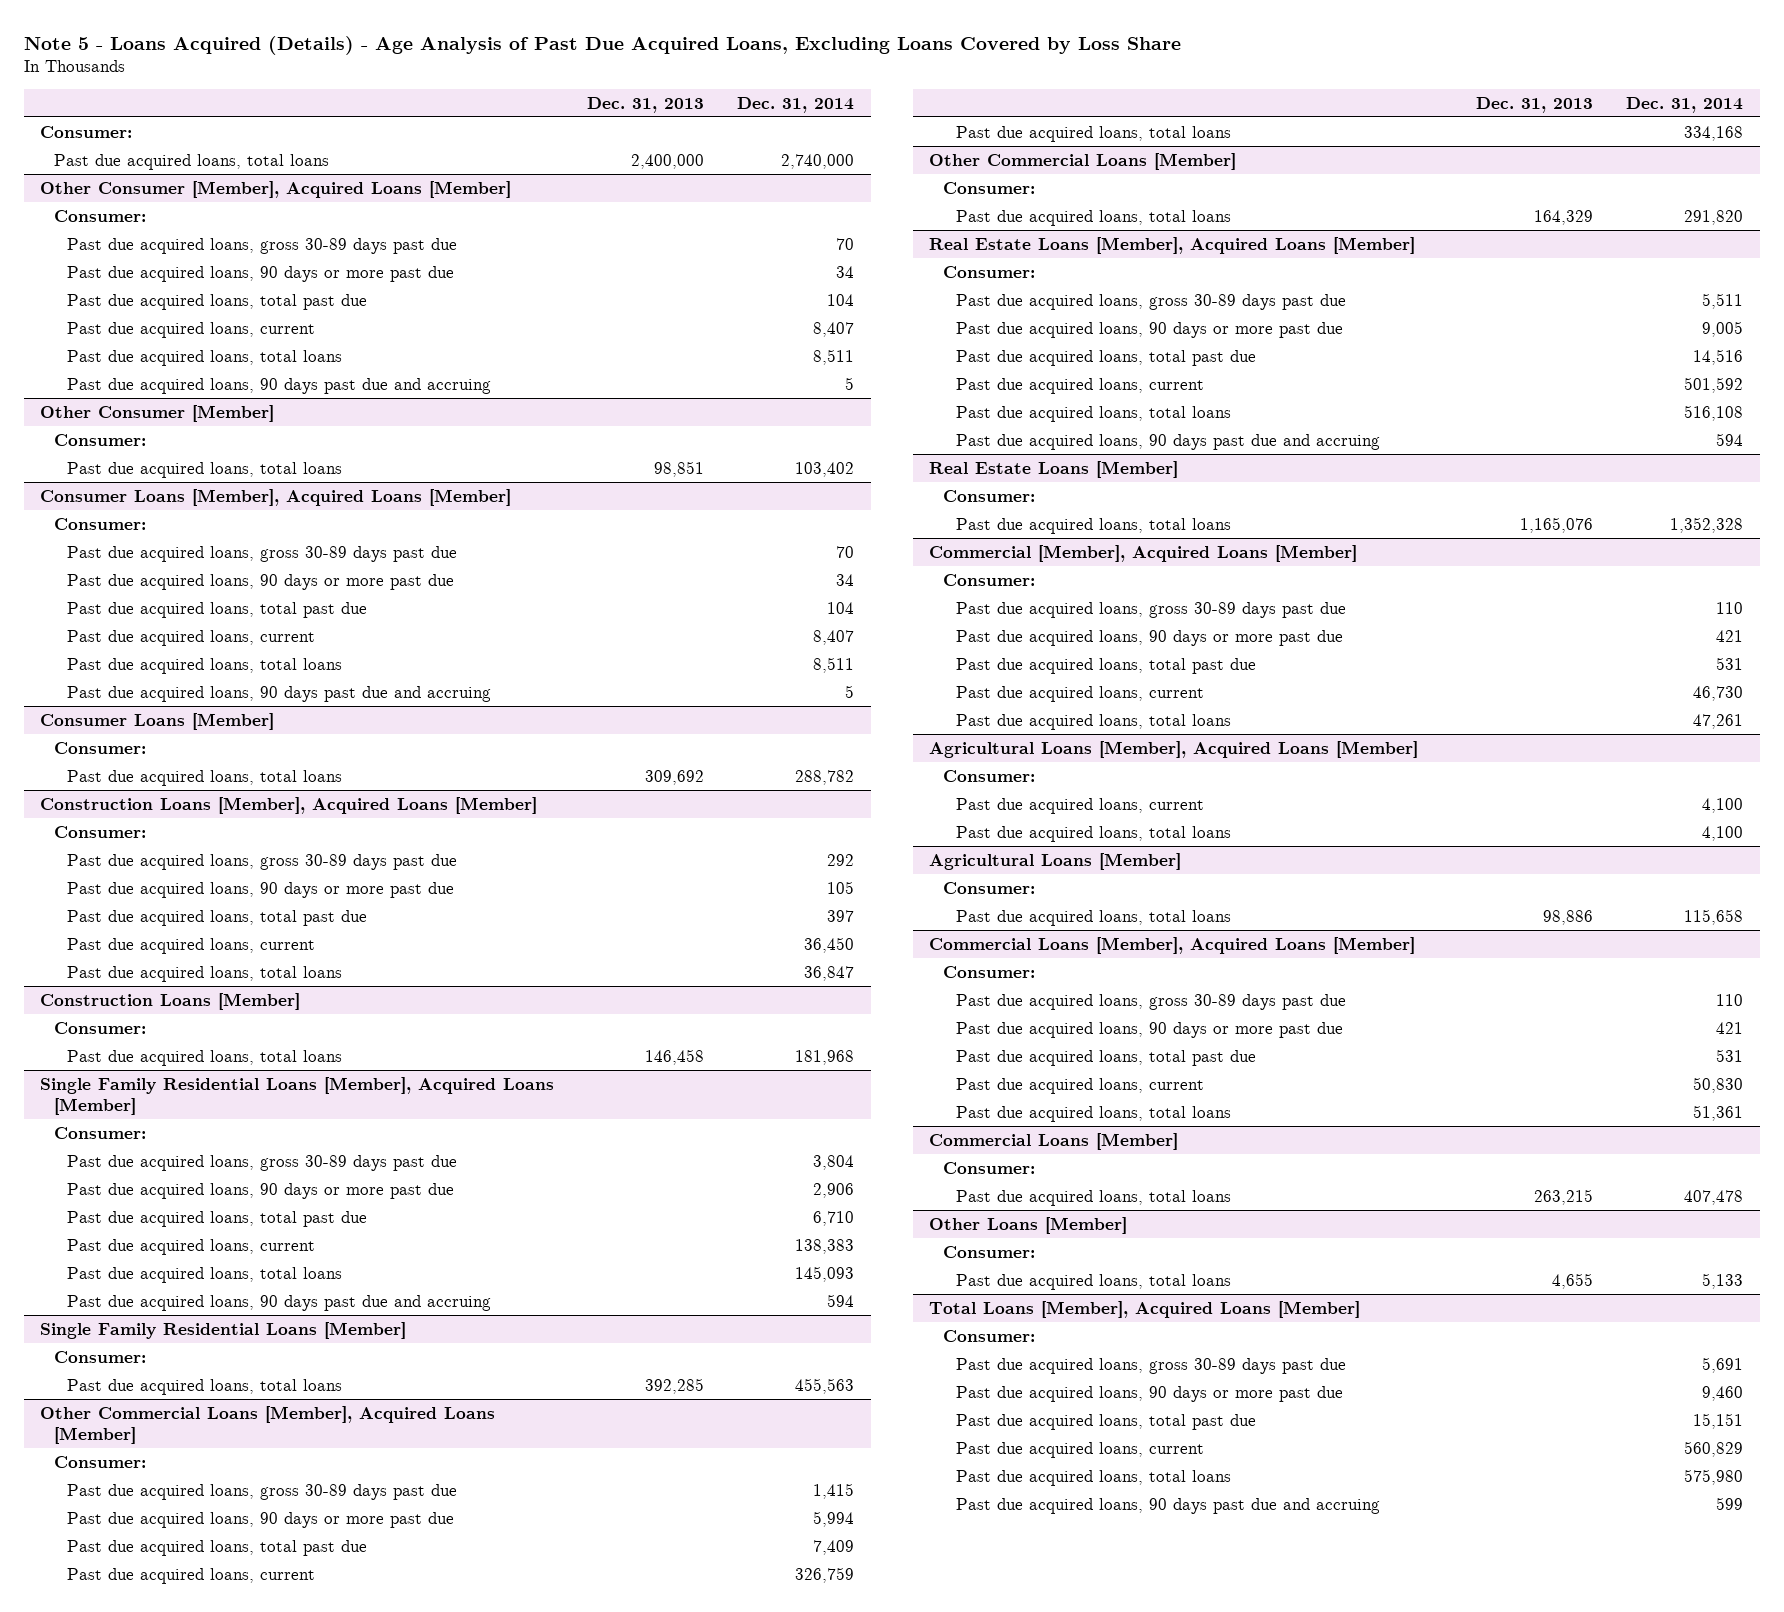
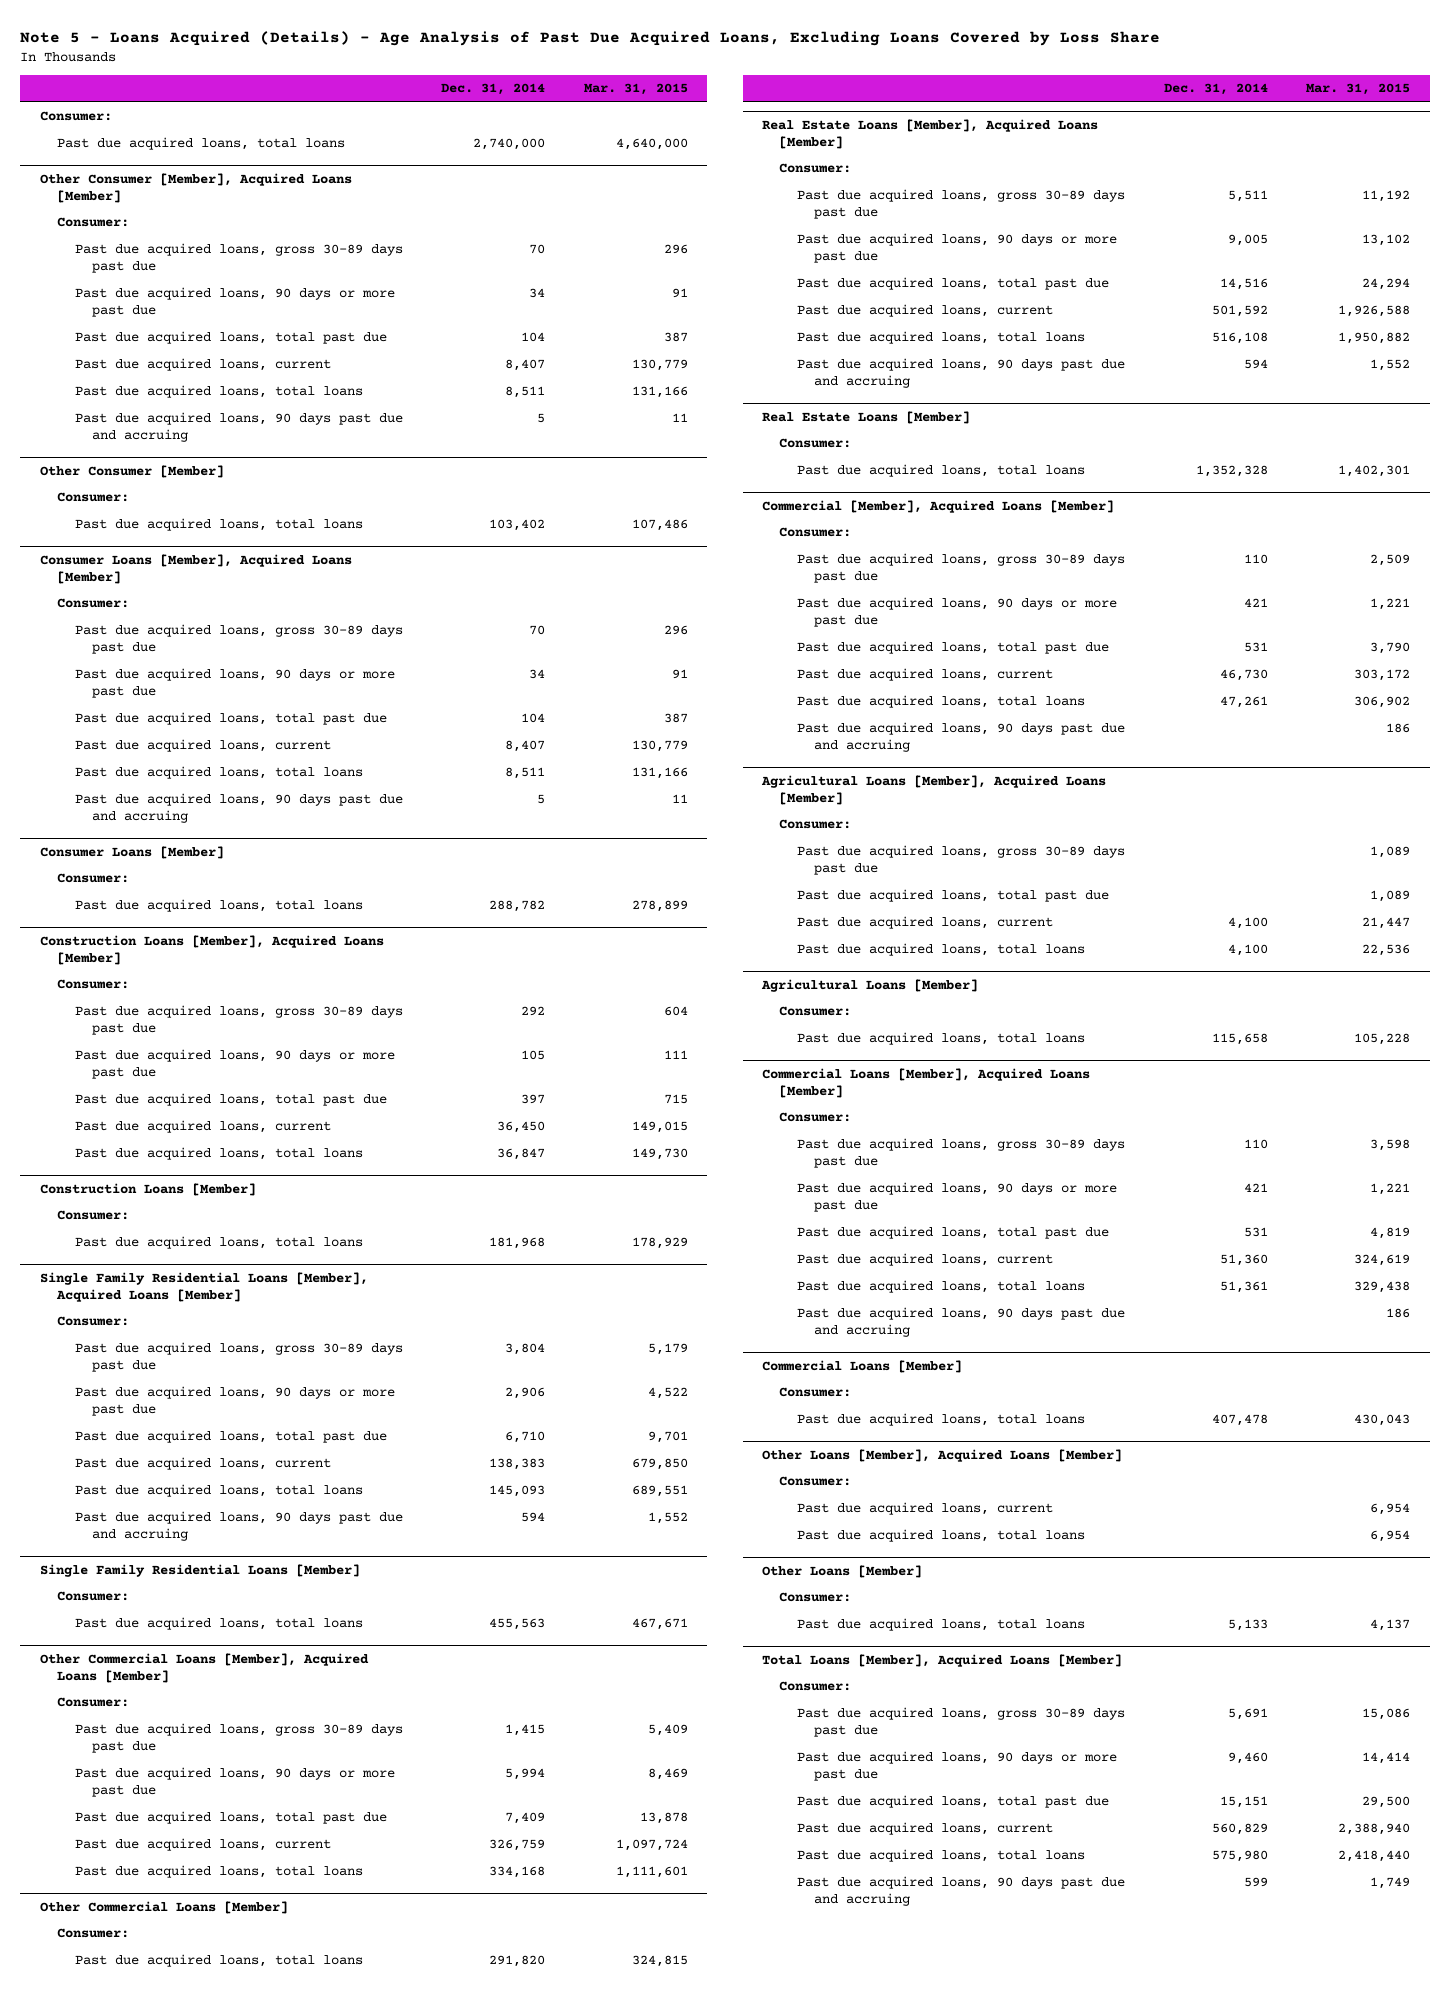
- | Dec. 31, 2013 | Dec. 31, 2014
+ | Dec. 31, 2014 | Mar. 31, 2015
@ Commercial [Member], Acquired Loans [Member]
+ Past due acquired loans, 90 days past due and accruing | | 186
@ Agricultural Loans [Member], Acquired Loans [Member]
+ Past due acquired loans, gross 30-89 days past due | | 1,089
+ Past due acquired loans, total past due | | 1,089
@ Commercial Loans [Member], Acquired Loans [Member]
- Past due acquired loans, current | | 50,830
+ Past due acquired loans, current | 51,360 | 324,619
+ Past due acquired loans, 90 days past due and accruing | | 186
+ Other Loans [Member], Acquired Loans [Member]
+ Consumer:
+ Past due acquired loans, current | | 6,954
+ Past due acquired loans, total loans | | 6,954

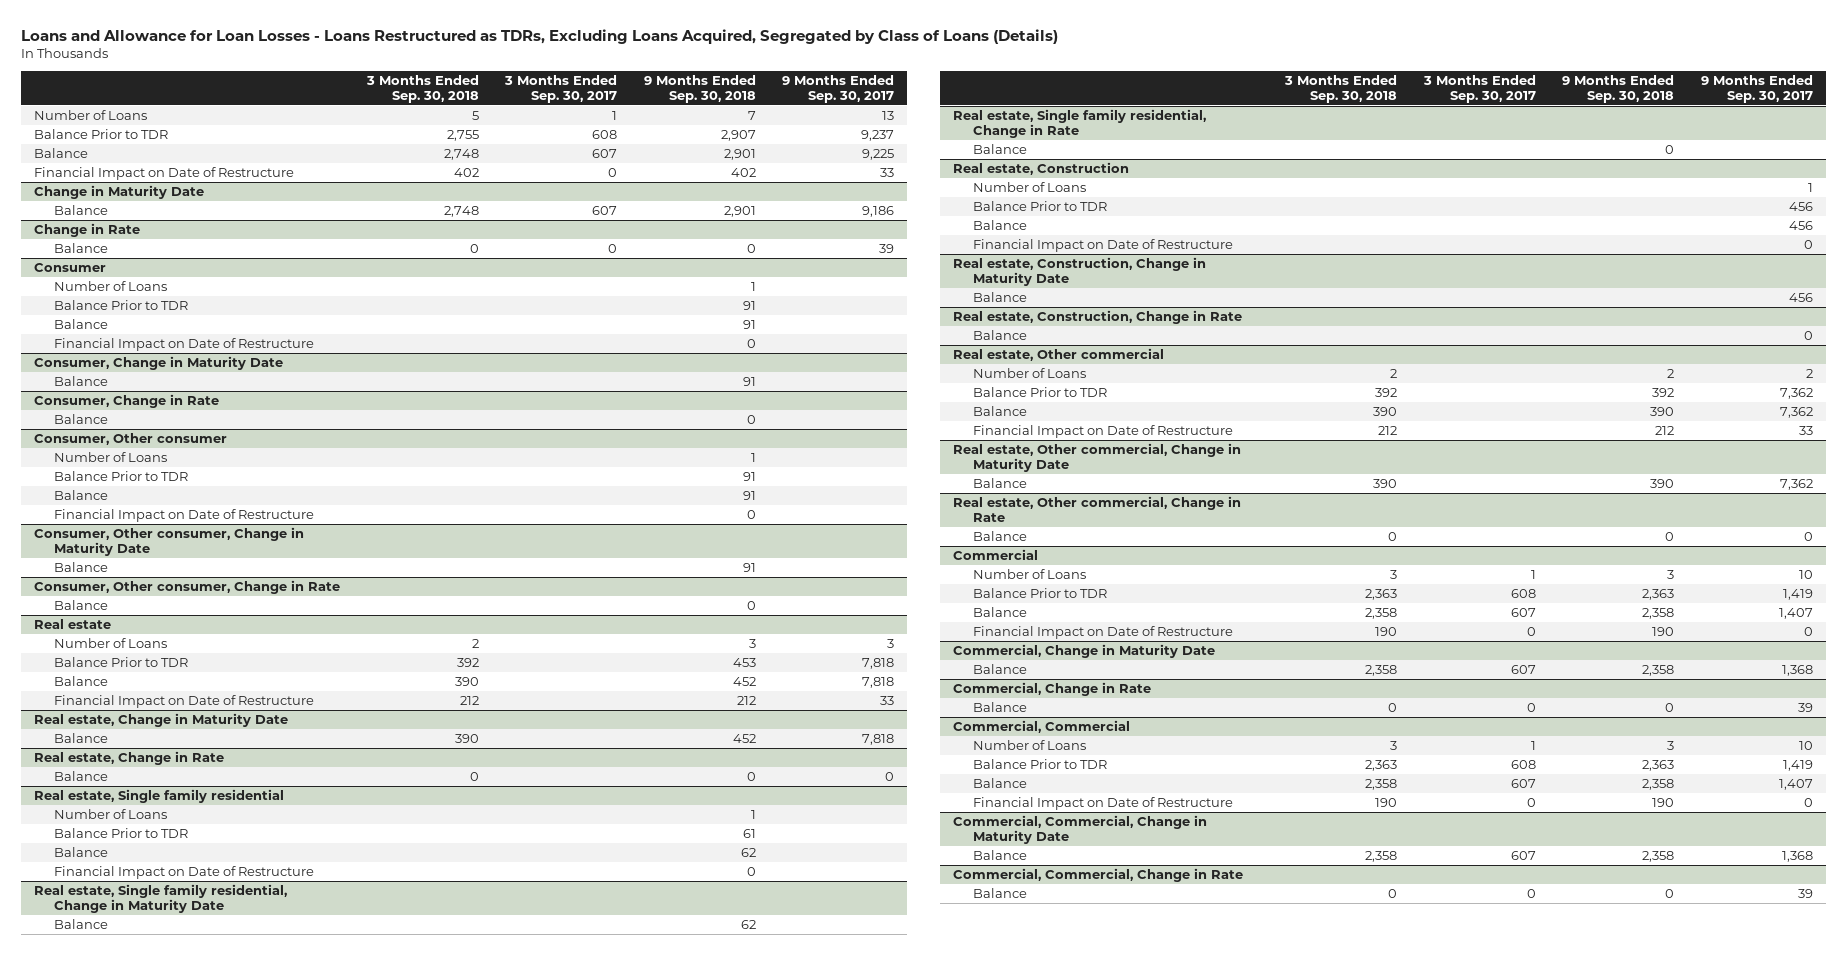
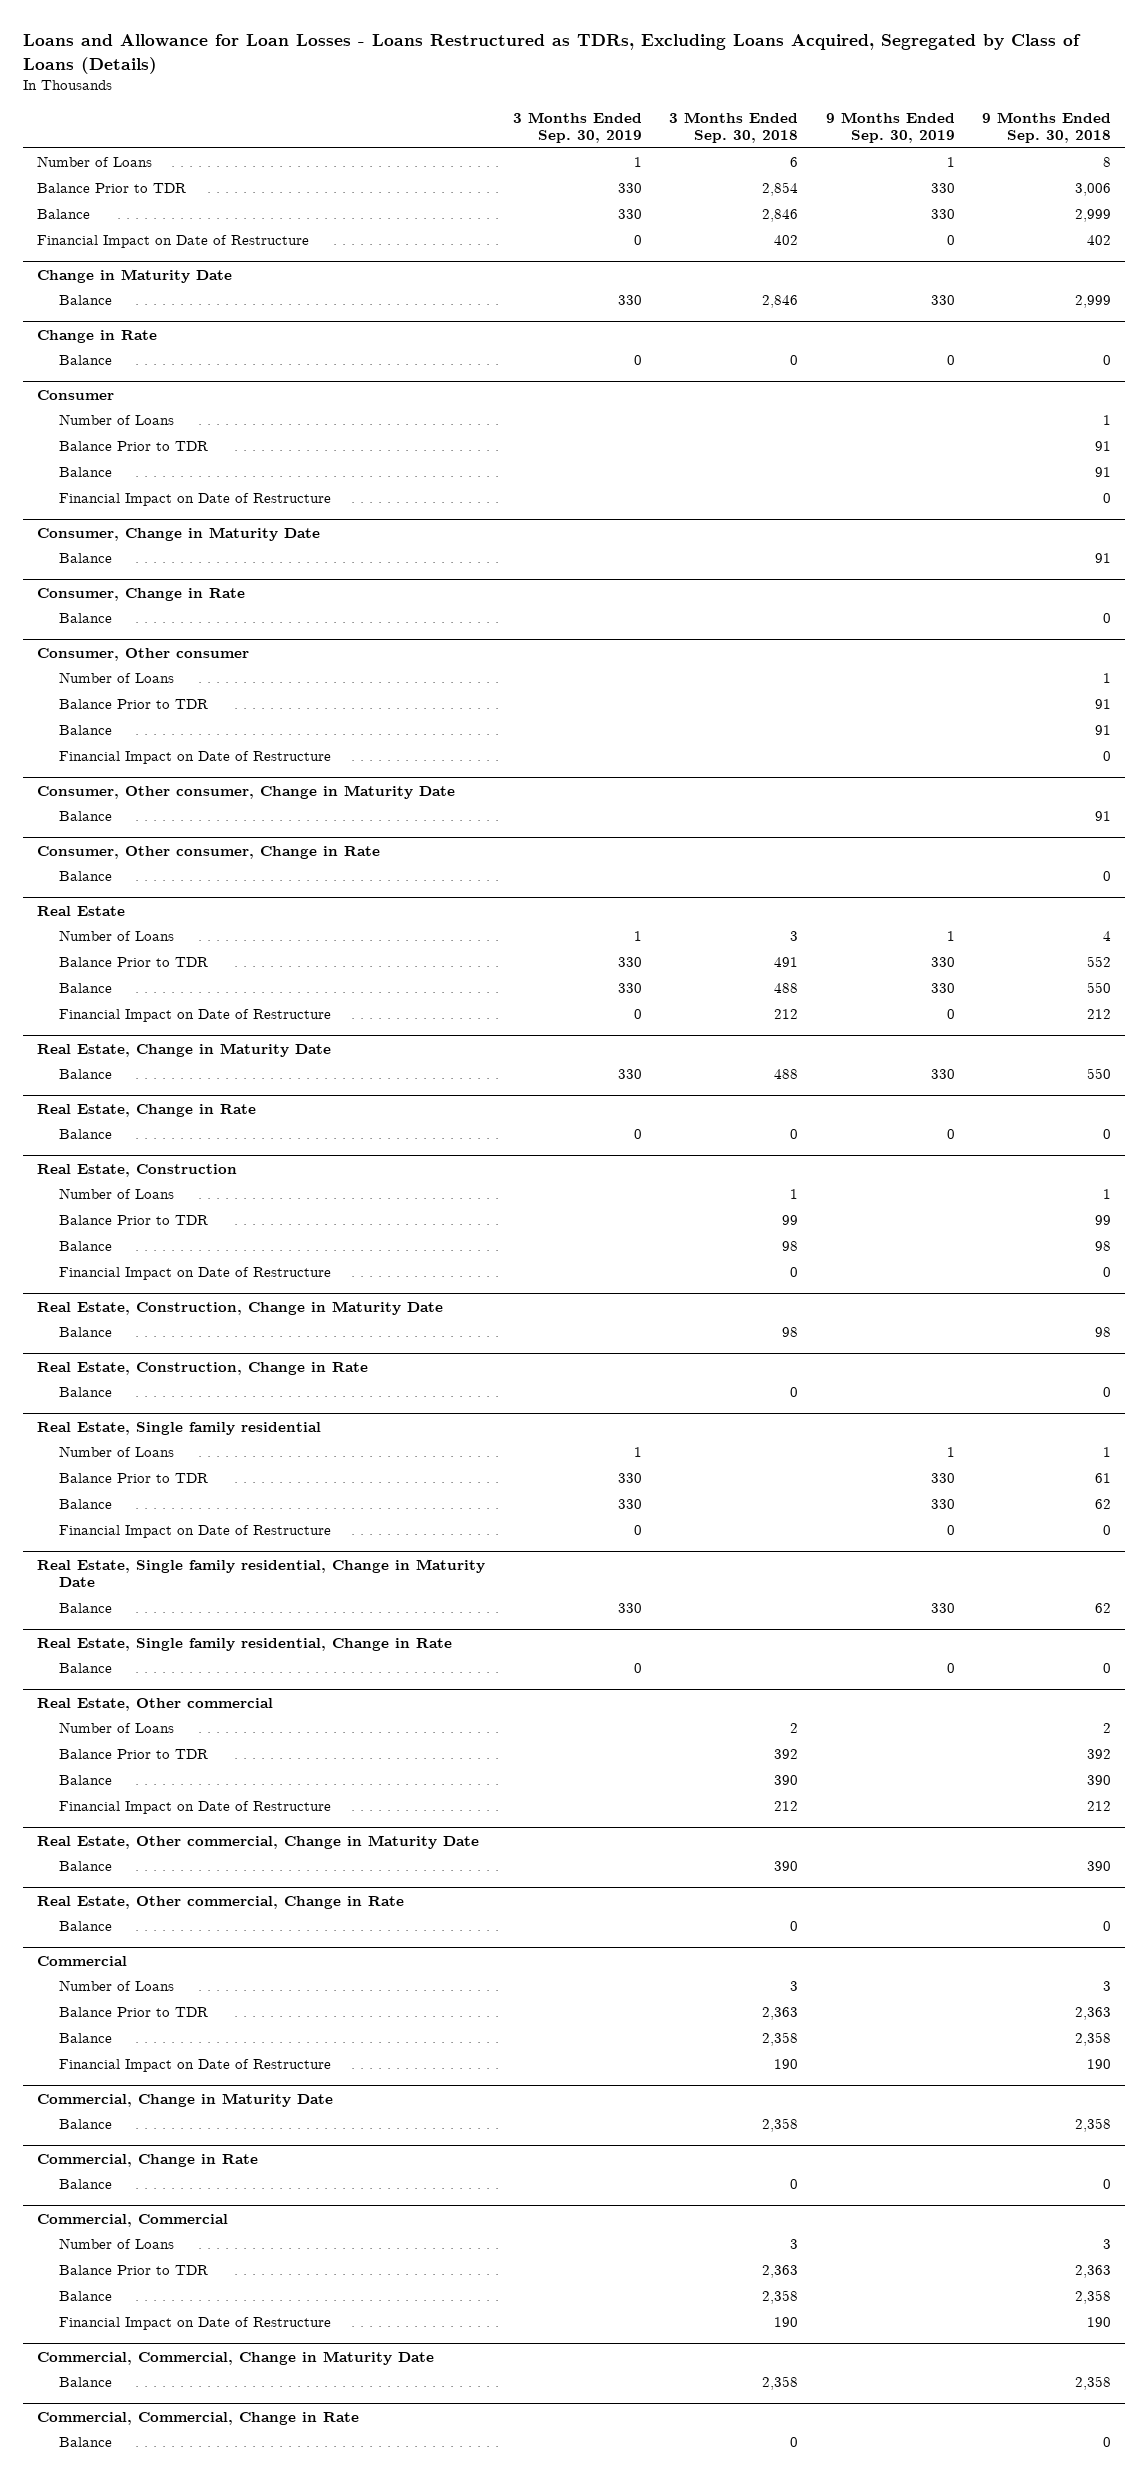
- | 3 Months Ended Sep. 30, 2018 | 3 Months Ended Sep. 30, 2017 | 9 Months Ended Sep. 30, 2018 | 9 Months Ended Sep. 30, 2017
+ | 3 Months Ended Sep. 30, 2019 | 3 Months Ended Sep. 30, 2018 | 9 Months Ended Sep. 30, 2019 | 9 Months Ended Sep. 30, 2018
- Number of Loans | 5 | 1 | 7 | 13
- Balance Prior to TDR | 2,755 | 608 | 2,907 | 9,237
- Balance | 2,748 | 607 | 2,901 | 9,225
+ Number of Loans | 1 | 6 | 1 | 8
+ Balance Prior to TDR | 330 | 2,854 | 330 | 3,006
+ Balance | 330 | 2,846 | 330 | 2,999
@ Change in Maturity Date
- Balance | 2,748 | 607 | 2,901 | 9,186
+ Balance | 330 | 2,846 | 330 | 2,999
- Real estate
- Number of Loans | 2 | | 3 | 3
- Balance Prior to TDR | 392 | | 453 | 7,818
- Balance | 390 | | 452 | 7,818
+ Real Estate
+ Number of Loans | 1 | 3 | 1 | 4
+ Balance Prior to TDR | 330 | 491 | 330 | 552
+ Balance | 330 | 488 | 330 | 550
- Real estate, Change in Maturity Date
- Balance | 390 | | 452 | 7,818
- Real estate, Change in Rate
+ Real Estate, Change in Maturity Date
+ Balance | 330 | 488 | 330 | 550
+ Real Estate, Change in Rate
- Real estate, Single family residential
+ Real Estate, Construction
+ Number of Loans | | 1 | | 1
+ Balance Prior to TDR | | 99 | | 99
+ Balance | | 98 | | 98
+ Financial Impact on Date of Restructure | | 0 | | 0
+ Real Estate, Construction, Change in Maturity Date
+ Balance | | 98 | | 98
+ Real Estate, Construction, Change in Rate
+ Balance | | 0 | | 0
+ Real Estate, Single family residential
- Real estate, Single family residential, Change in Maturity Date
+ Real Estate, Single family residential, Change in Maturity Date
- Real estate, Single family residential, Change in Rate
+ Real Estate, Single family residential, Change in Rate
- Real estate, Construction
- Number of Loans | | | | 1
- Balance Prior to TDR | | | | 456
- Balance | | | | 456
- Financial Impact on Date of Restructure | | | | 0
- Real estate, Construction, Change in Maturity Date
- Balance | | | | 456
- Real estate, Construction, Change in Rate
- Balance | | | | 0
- Real estate, Other commercial
+ Real Estate, Other commercial
- Real estate, Other commercial, Change in Maturity Date
+ Real Estate, Other commercial, Change in Maturity Date
- Real estate, Other commercial, Change in Rate
+ Real Estate, Other commercial, Change in Rate

